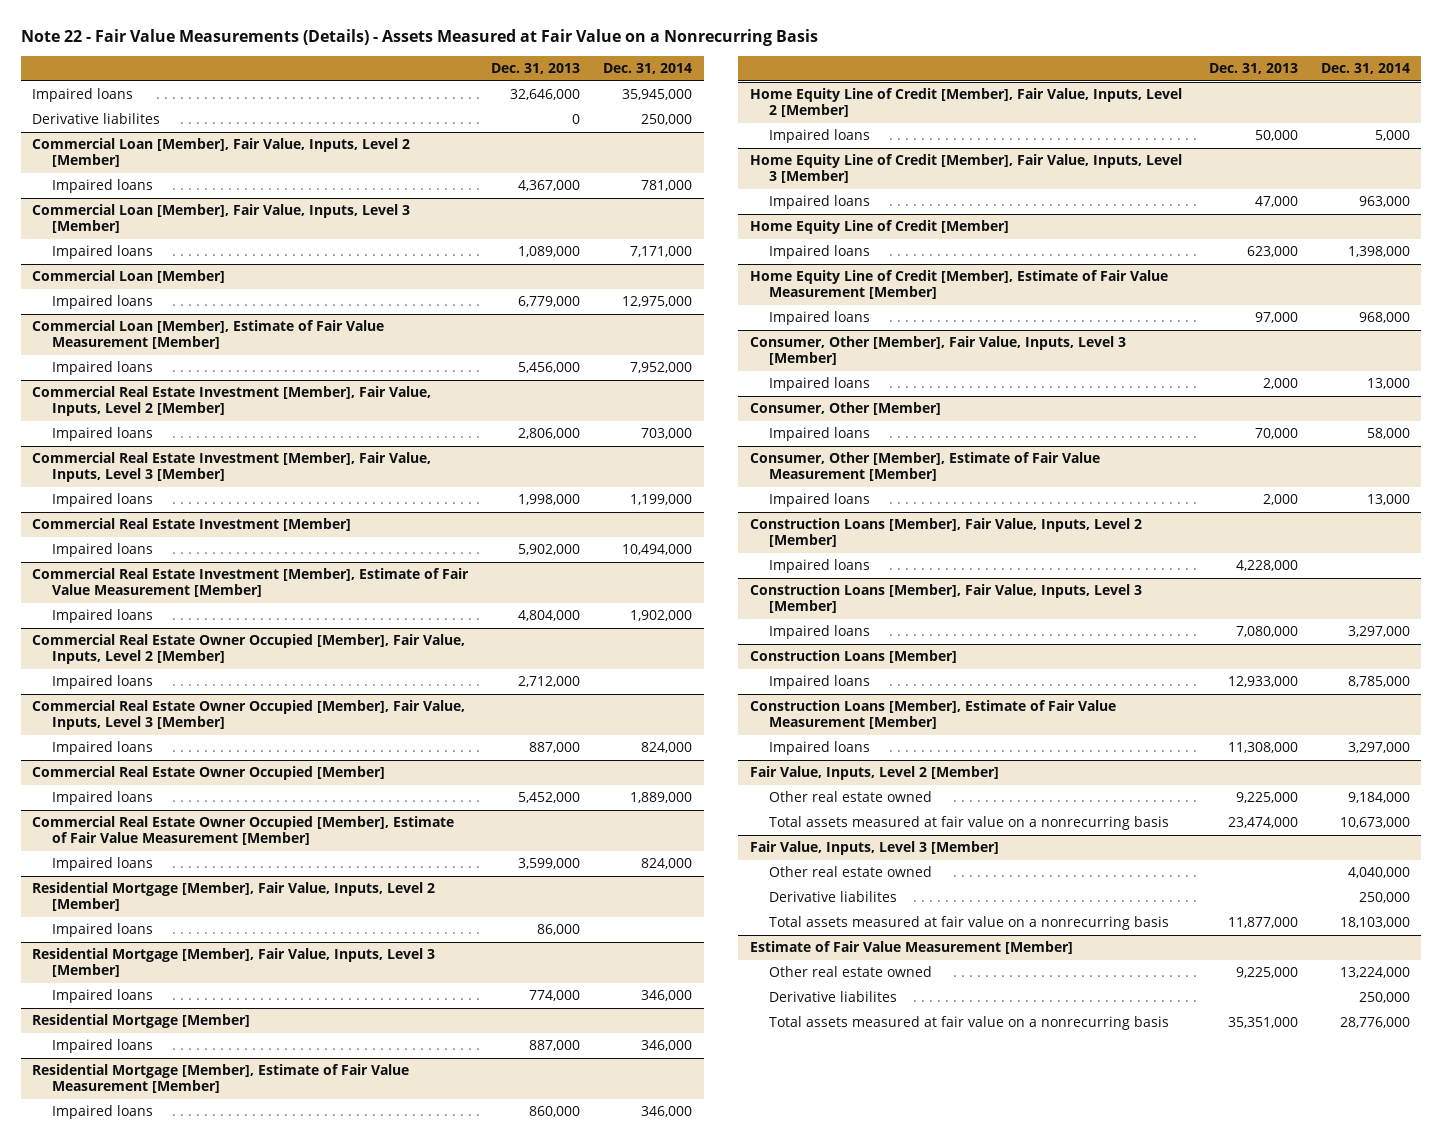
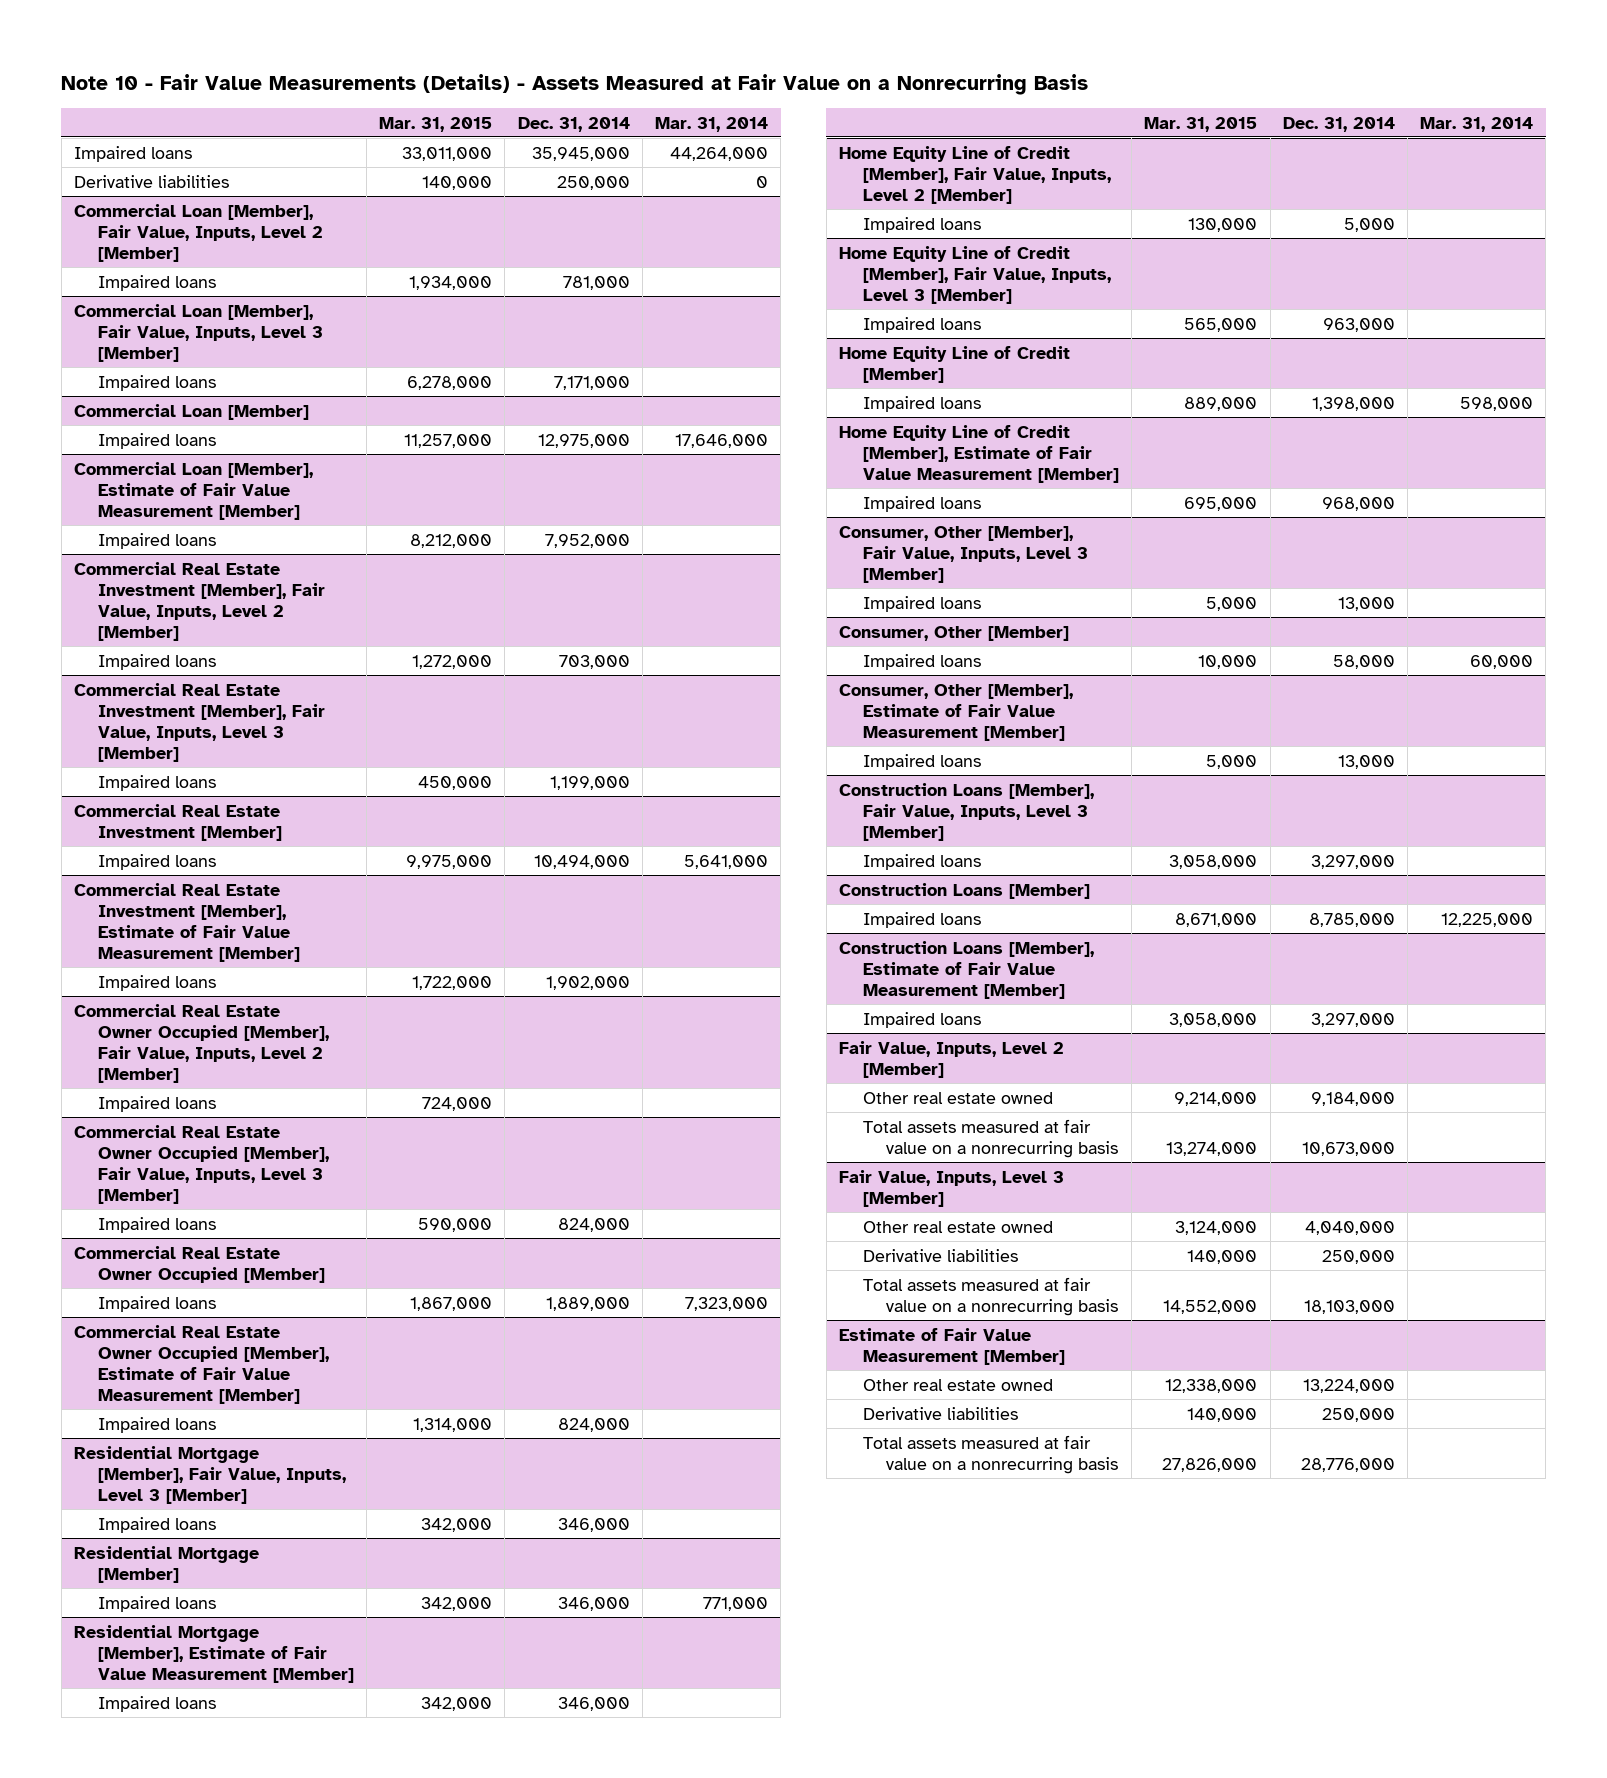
- Note 22 - Fair Value Measurements (Details) - Assets Measured at Fair Value on a Nonrecurring Basis
+ Note 10 - Fair Value Measurements (Details) - Assets Measured at Fair Value on a Nonrecurring Basis
- | Dec. 31, 2013 | Dec. 31, 2014
+ | Mar. 31, 2015 | Dec. 31, 2014 | Mar. 31, 2014
- Derivative liabilites | 0 | 250,000
+ Derivative liabilities | 140,000 | 250,000 | 0
- Residential Mortgage [Member], Fair Value, Inputs, Level 2 [Member]
- Impaired loans | 86,000 |
- Construction Loans [Member], Fair Value, Inputs, Level 2 [Member]
- Impaired loans | 4,228,000 |
@ Fair Value, Inputs, Level 3 [Member]
- Derivative liabilites | | 250,000
+ Derivative liabilities | 140,000 | 250,000 |
@ Estimate of Fair Value Measurement [Member]
- Derivative liabilites | | 250,000
+ Derivative liabilities | 140,000 | 250,000 |

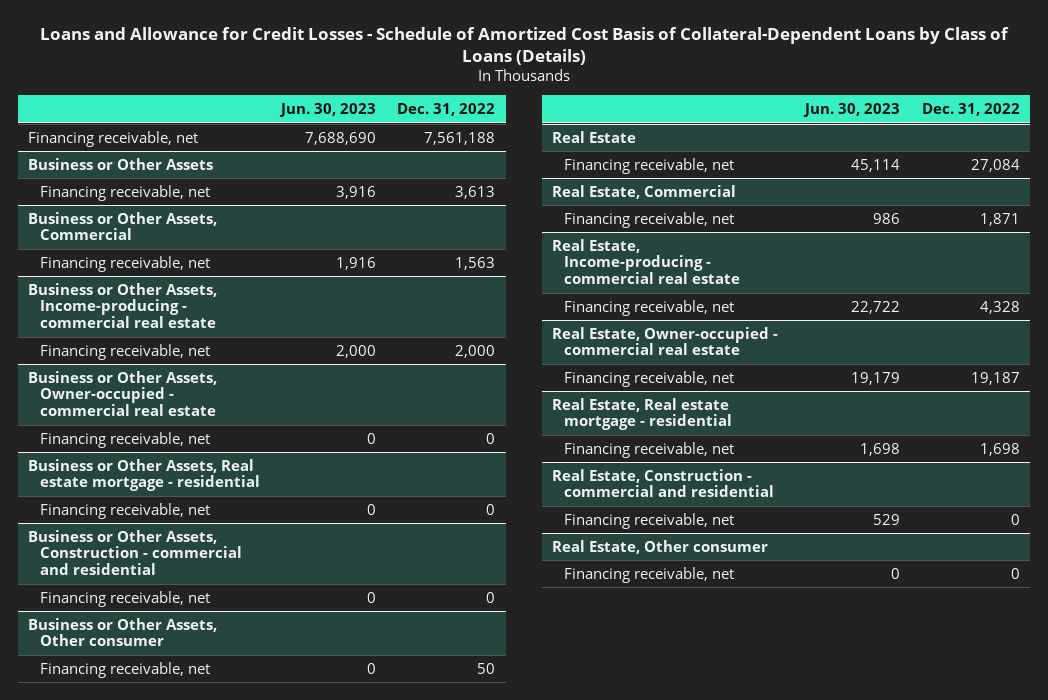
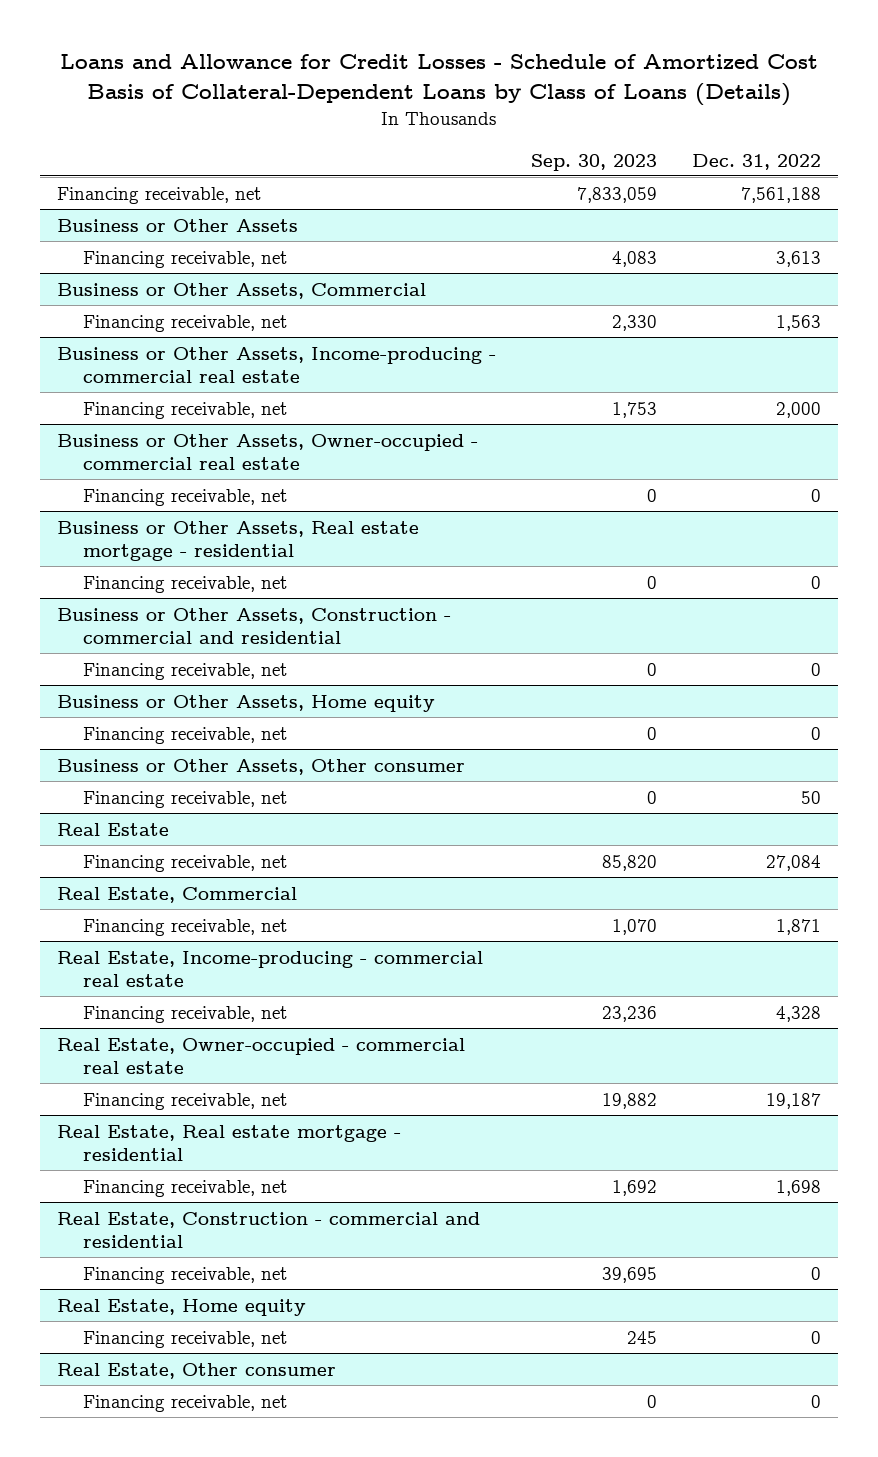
- | Jun. 30, 2023 | Dec. 31, 2022
+ | Sep. 30, 2023 | Dec. 31, 2022
+ Business or Other Assets, Home equity
+ Financing receivable, net | 0 | 0
+ Real Estate, Home equity
+ Financing receivable, net | 245 | 0

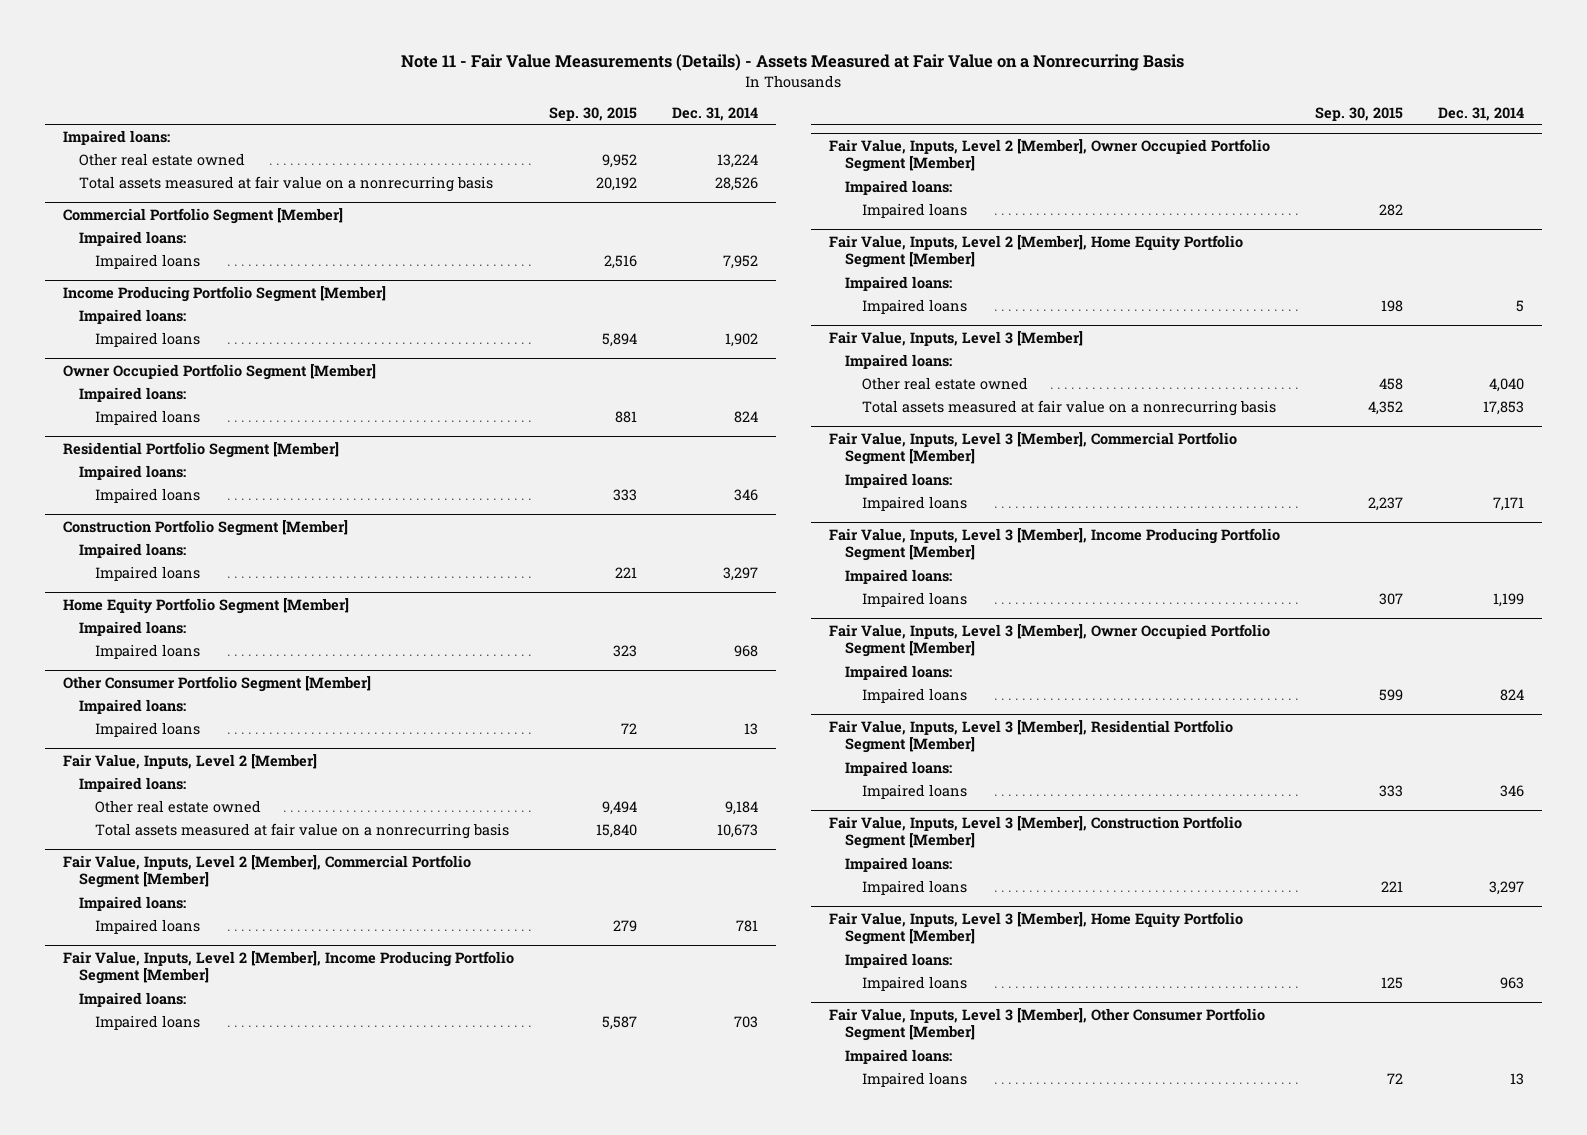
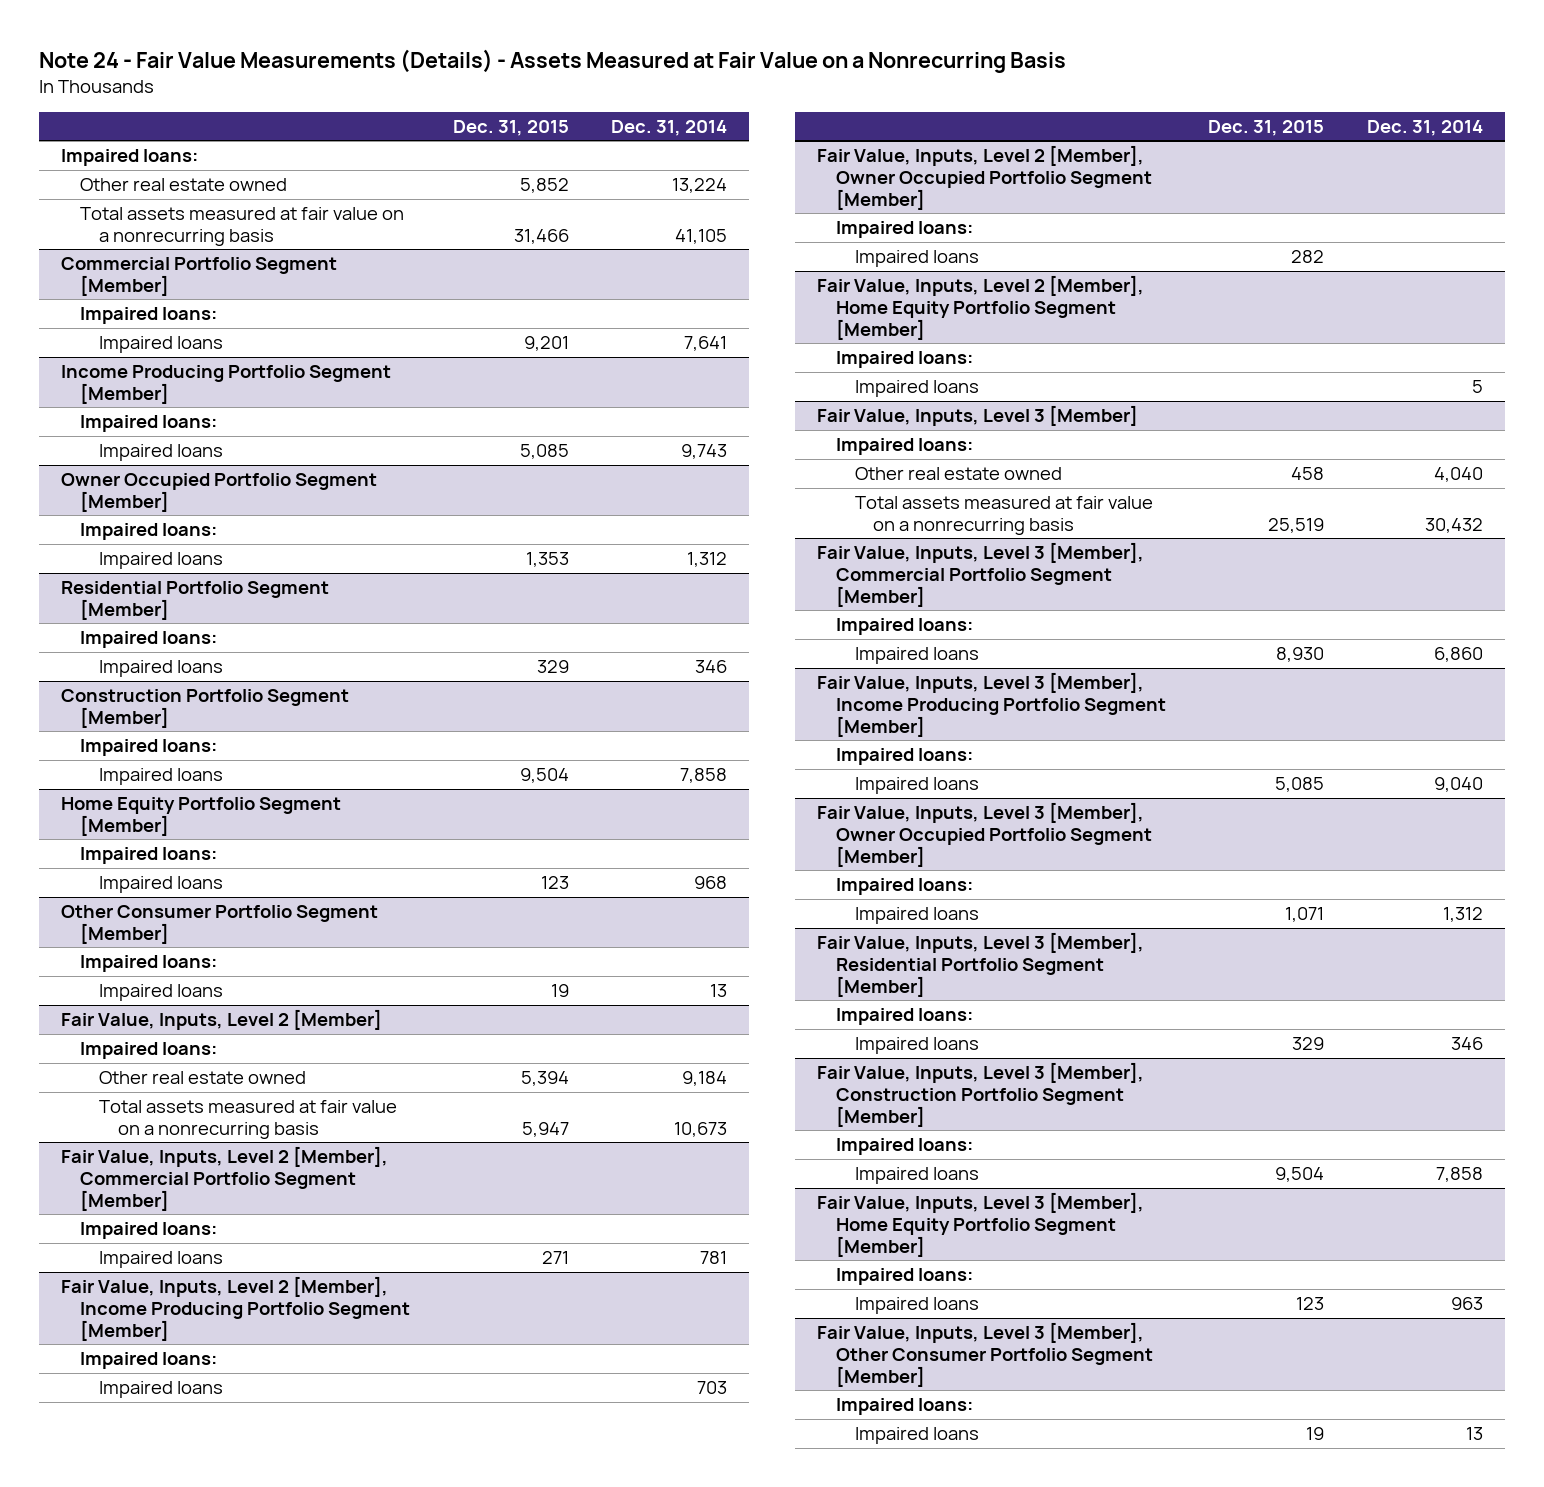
- Note 11 - Fair Value Measurements (Details) - Assets Measured at Fair Value on a Nonrecurring Basis
+ Note 24 - Fair Value Measurements (Details) - Assets Measured at Fair Value on a Nonrecurring Basis
- | Sep. 30, 2015 | Dec. 31, 2014
+ | Dec. 31, 2015 | Dec. 31, 2014
- Total assets measured at fair value on a nonrecurring basis | 20,192 | 28,526
+ Total assets measured at fair value on a nonrecurring basis | 31,466 | 41,105
@ Commercial Portfolio Segment [Member]
- Impaired loans | 2,516 | 7,952
+ Impaired loans | 9,201 | 7,641
@ Income Producing Portfolio Segment [Member]
- Impaired loans | 5,894 | 1,902
+ Impaired loans | 5,085 | 9,743
@ Owner Occupied Portfolio Segment [Member]
- Impaired loans | 881 | 824
+ Impaired loans | 1,353 | 1,312
@ Construction Portfolio Segment [Member]
- Impaired loans | 221 | 3,297
+ Impaired loans | 9,504 | 7,858
@ Fair Value, Inputs, Level 3 [Member]
- Total assets measured at fair value on a nonrecurring basis | 4,352 | 17,853
+ Total assets measured at fair value on a nonrecurring basis | 25,519 | 30,432
@ Fair Value, Inputs, Level 3 [Member], Commercial Portfolio Segment [Member]
- Impaired loans | 2,237 | 7,171
+ Impaired loans | 8,930 | 6,860
@ Fair Value, Inputs, Level 3 [Member], Income Producing Portfolio Segment [Member]
- Impaired loans | 307 | 1,199
+ Impaired loans | 5,085 | 9,040
@ Fair Value, Inputs, Level 3 [Member], Owner Occupied Portfolio Segment [Member]
- Impaired loans | 599 | 824
+ Impaired loans | 1,071 | 1,312
@ Fair Value, Inputs, Level 3 [Member], Construction Portfolio Segment [Member]
- Impaired loans | 221 | 3,297
+ Impaired loans | 9,504 | 7,858

